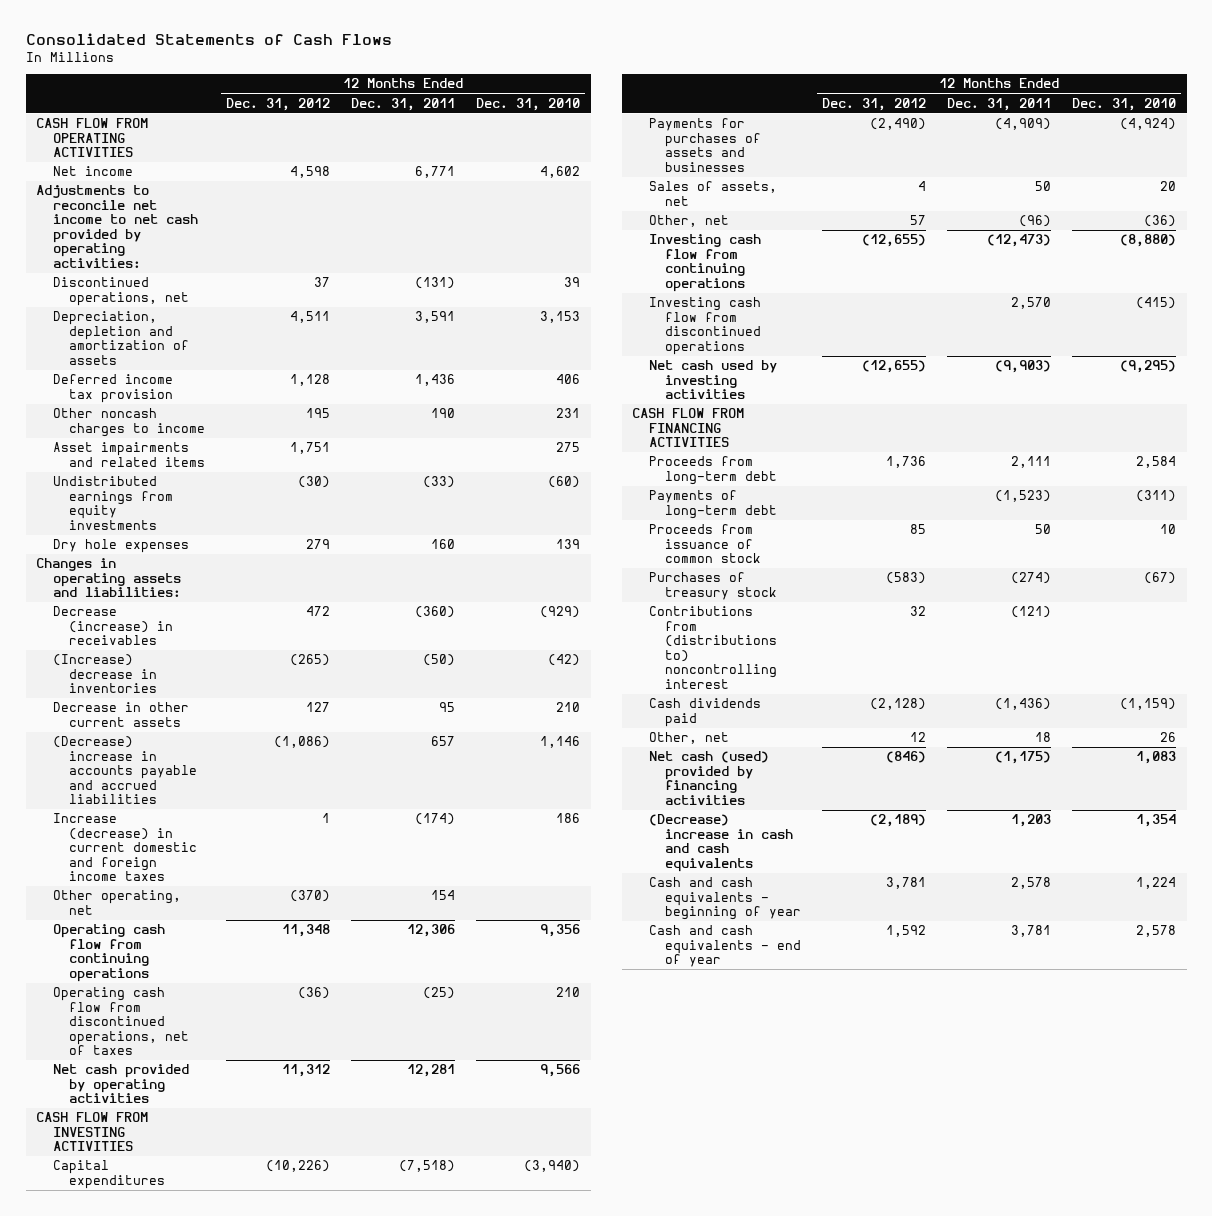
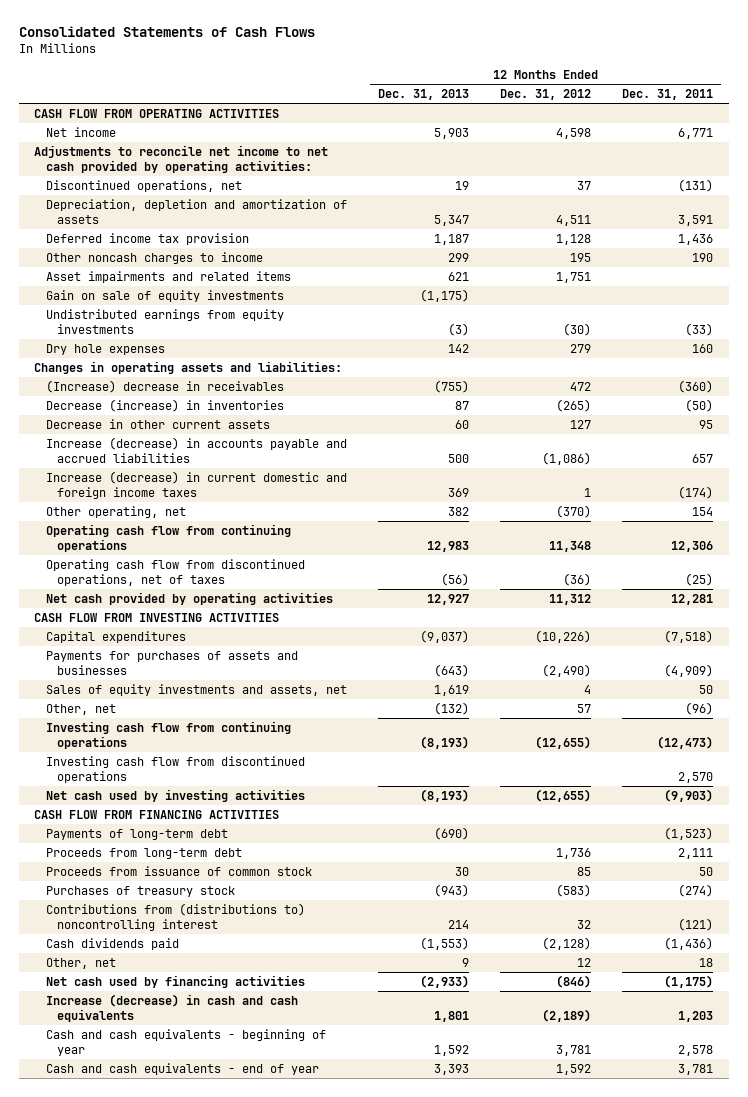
- | 12 Months Ended Dec. 31, 2012 | 12 Months Ended Dec. 31, 2011 | 12 Months Ended Dec. 31, 2010
+ | 12 Months Ended Dec. 31, 2013 | 12 Months Ended Dec. 31, 2012 | 12 Months Ended Dec. 31, 2011
+ Gain on sale of equity investments | (1,175) | |
- Decrease (increase) in receivables | 472 | (360) | (929)
- (Increase) decrease in inventories | (265) | (50) | (42)
+ (Increase) decrease in receivables | (755) | 472 | (360)
+ Decrease (increase) in inventories | 87 | (265) | (50)
- (Decrease) increase in accounts payable and accrued liabilities | (1,086) | 657 | 1,146
+ Increase (decrease) in accounts payable and accrued liabilities | 500 | (1,086) | 657
- Sales of assets, net | 4 | 50 | 20
+ Sales of equity investments and assets, net | 1,619 | 4 | 50
moved down: Proceeds from long-term debt | | 1,736 | 2,111
- Net cash (used) provided by financing activities | (846) | (1,175) | 1,083
- (Decrease) increase in cash and cash equivalents | (2,189) | 1,203 | 1,354
+ Net cash used by financing activities | (2,933) | (846) | (1,175)
+ Increase (decrease) in cash and cash equivalents | 1,801 | (2,189) | 1,203

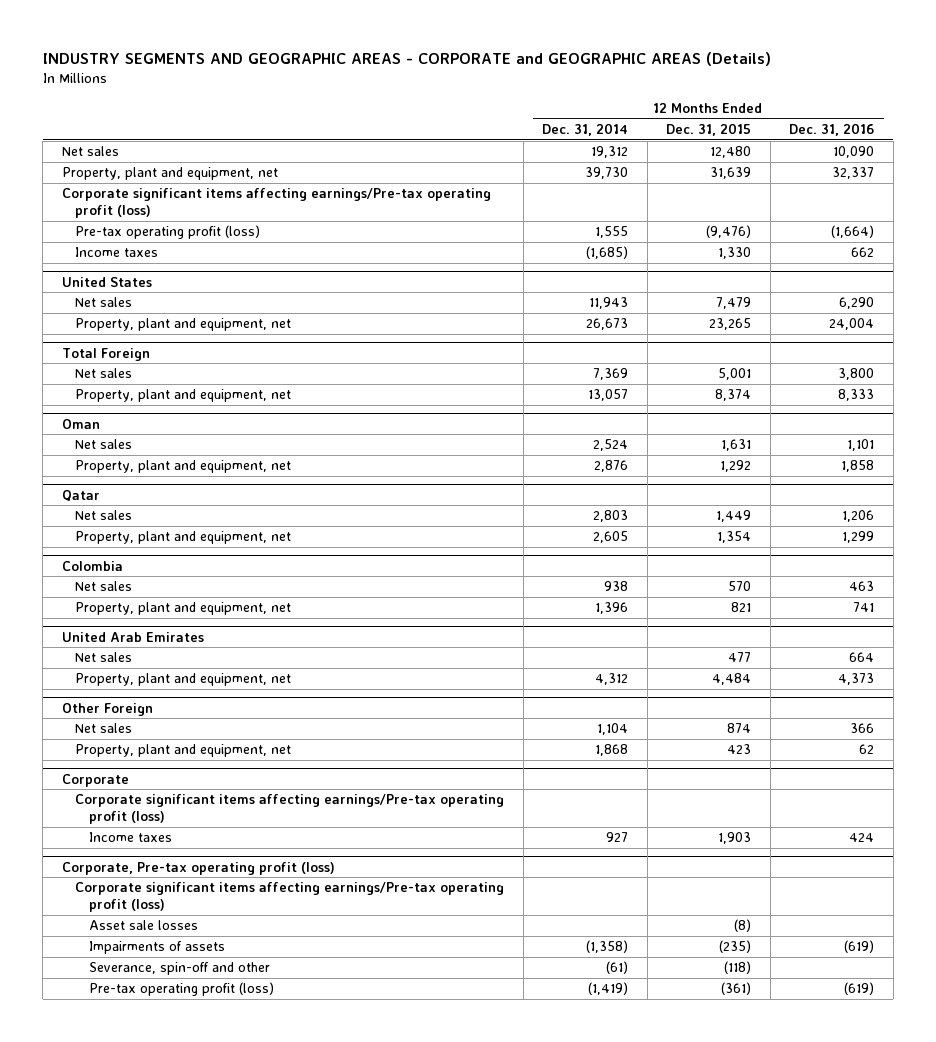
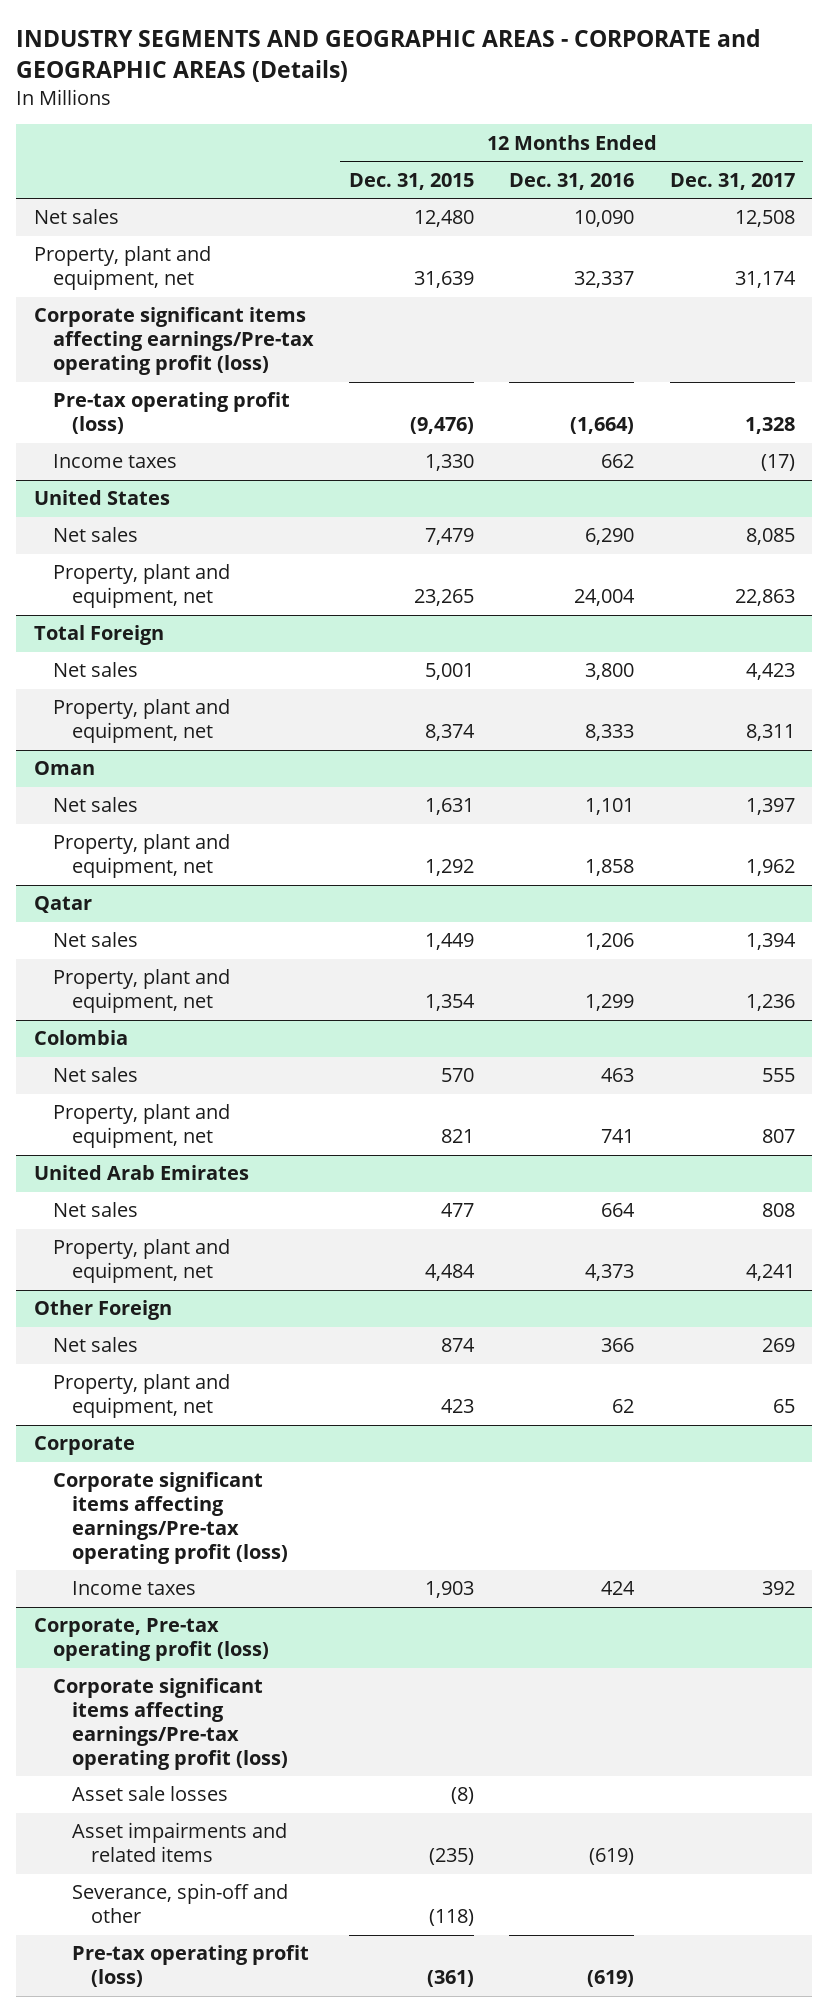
- | 12 Months Ended Dec. 31, 2014 | 12 Months Ended Dec. 31, 2015 | 12 Months Ended Dec. 31, 2016
+ | 12 Months Ended Dec. 31, 2015 | 12 Months Ended Dec. 31, 2016 | 12 Months Ended Dec. 31, 2017
@ Corporate, Pre-tax operating profit (loss)
- Impairments of assets | (1,358) | (235) | (619)
+ Asset impairments and related items | (235) | (619) |

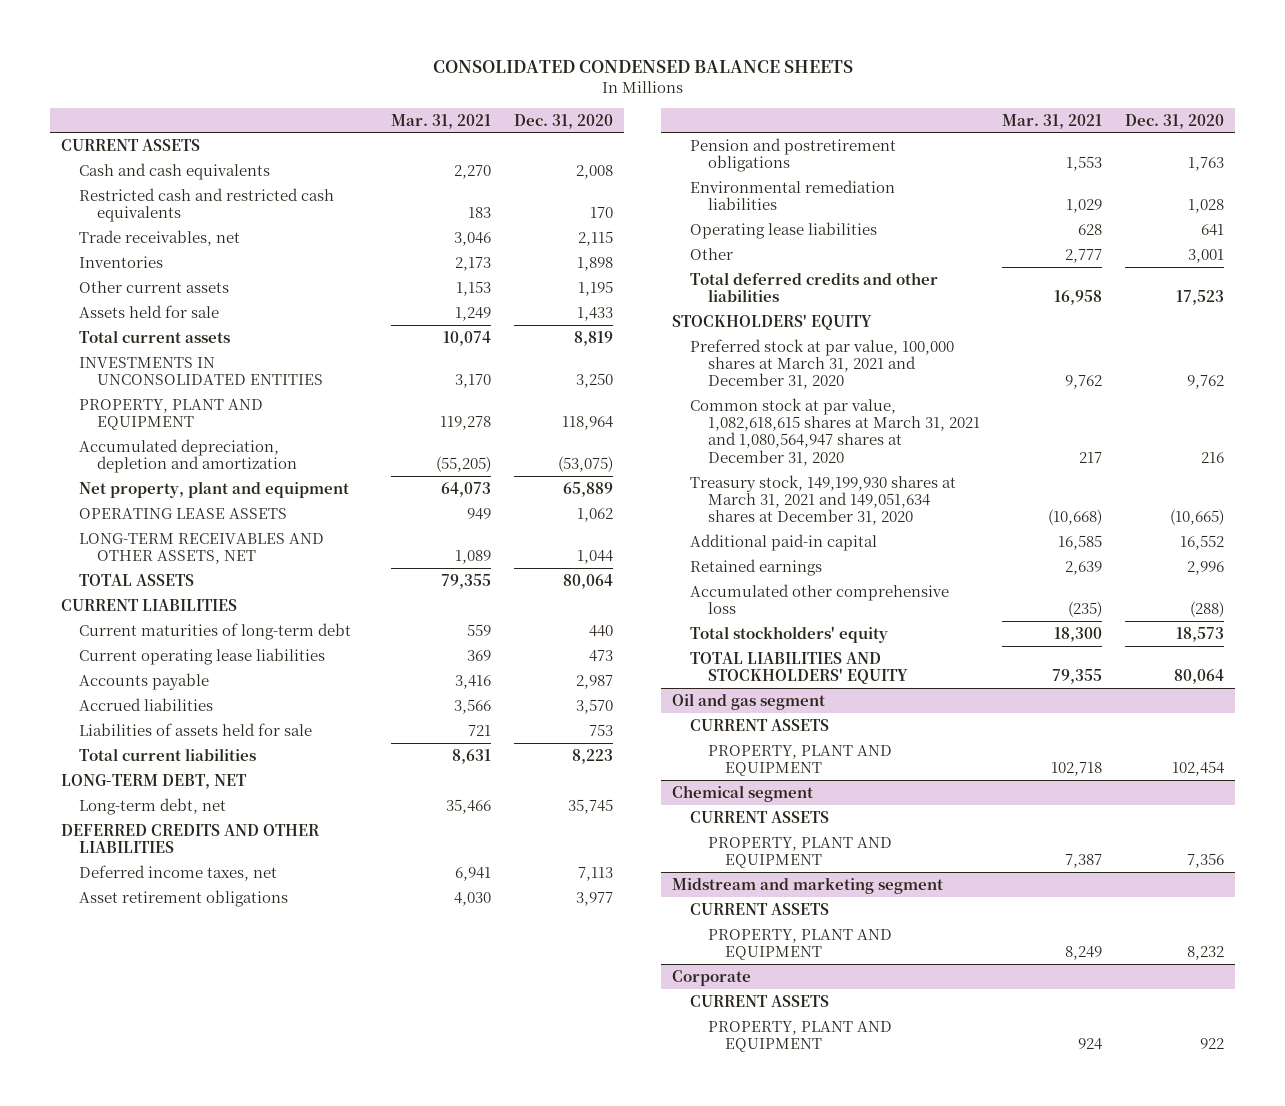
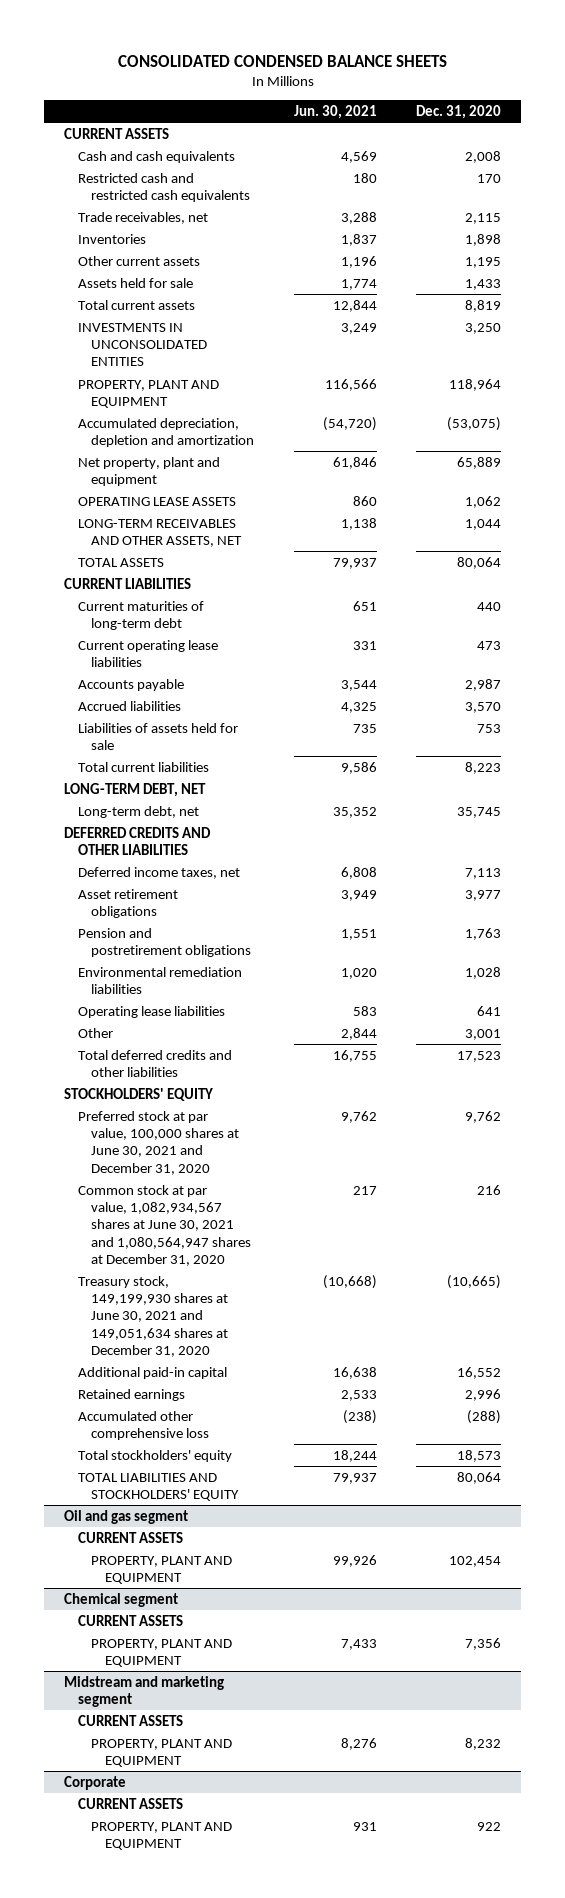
- | Mar. 31, 2021 | Dec. 31, 2020
+ | Jun. 30, 2021 | Dec. 31, 2020
- Preferred stock at par value, 100,000 shares at March 31, 2021 and December 31, 2020 | 9,762 | 9,762
- Common stock at par value, 1,082,618,615 shares at March 31, 2021 and 1,080,564,947 shares at December 31, 2020 | 217 | 216
- Treasury stock, 149,199,930 shares at March 31, 2021 and 149,051,634 shares at December 31, 2020 | (10,668) | (10,665)
+ Preferred stock at par value, 100,000 shares at June 30, 2021 and December 31, 2020 | 9,762 | 9,762
+ Common stock at par value, 1,082,934,567 shares at June 30, 2021 and 1,080,564,947 shares at December 31, 2020 | 217 | 216
+ Treasury stock, 149,199,930 shares at June 30, 2021 and 149,051,634 shares at December 31, 2020 | (10,668) | (10,665)

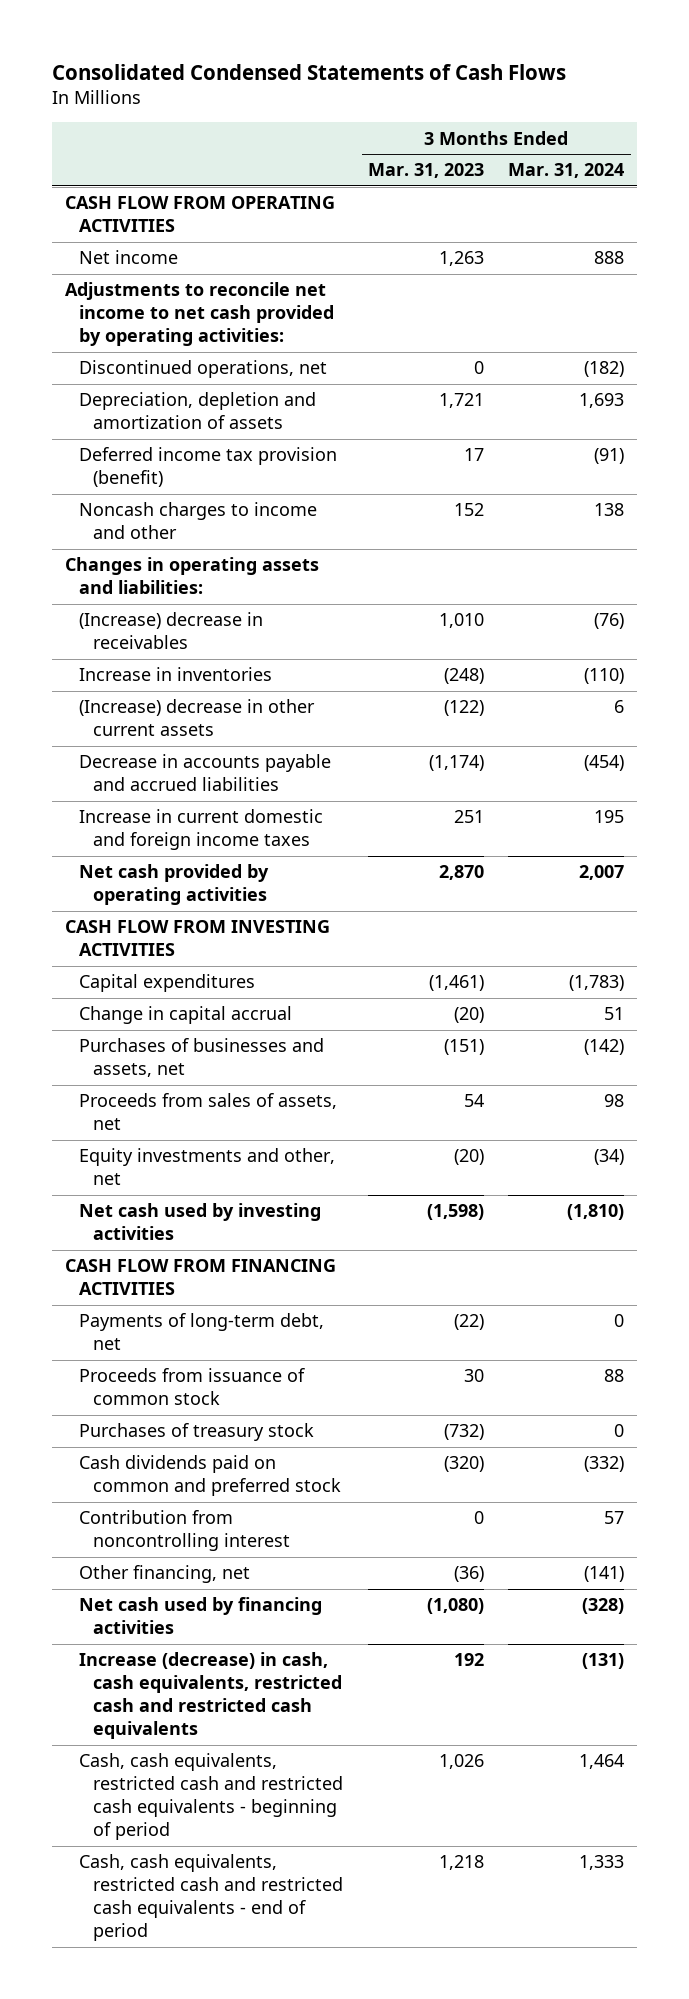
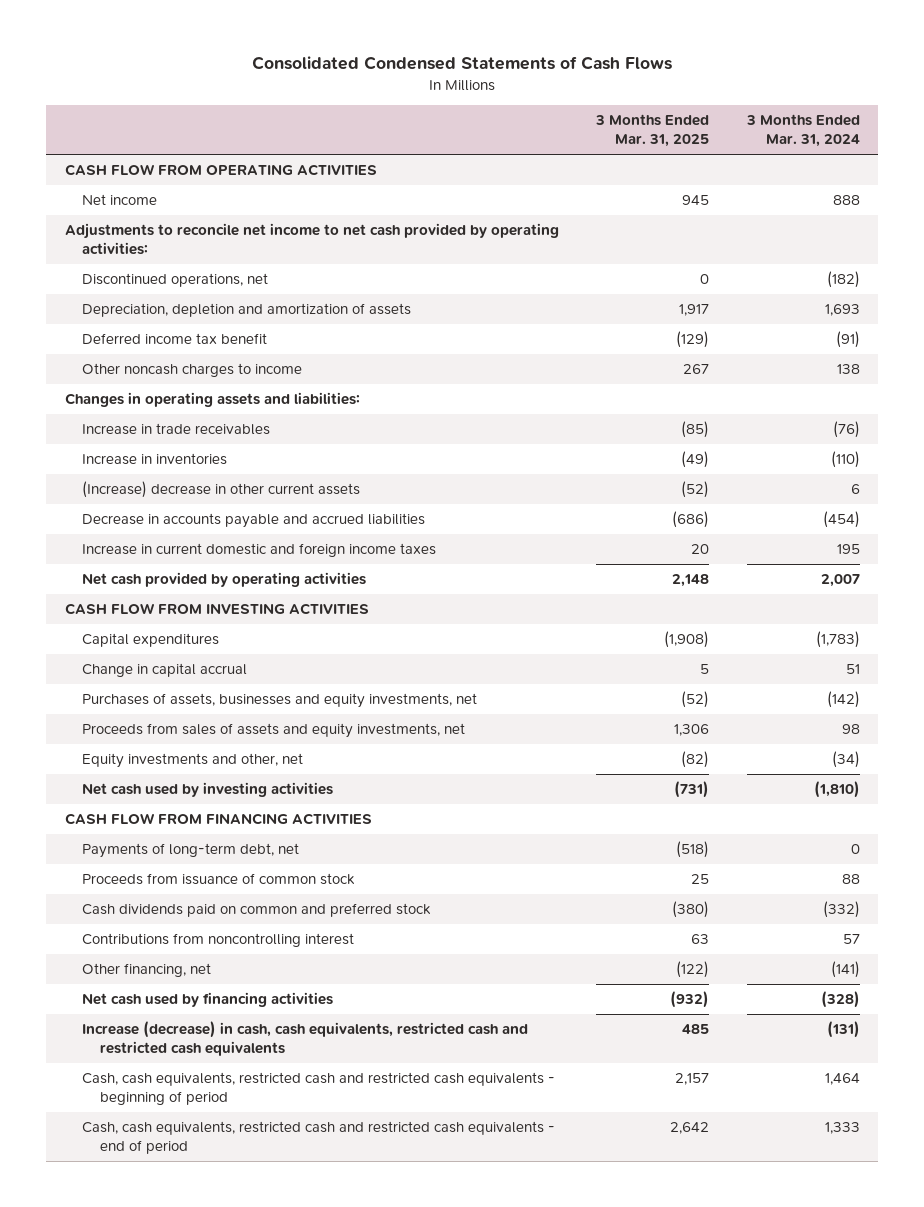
- | 3 Months Ended Mar. 31, 2023 | 3 Months Ended Mar. 31, 2024
+ | 3 Months Ended Mar. 31, 2025 | 3 Months Ended Mar. 31, 2024
- Deferred income tax provision (benefit) | 17 | (91)
- Noncash charges to income and other | 152 | 138
+ Deferred income tax benefit | (129) | (91)
+ Other noncash charges to income | 267 | 138
- (Increase) decrease in receivables | 1,010 | (76)
+ Increase in trade receivables | (85) | (76)
- Purchases of businesses and assets, net | (151) | (142)
- Proceeds from sales of assets, net | 54 | 98
+ Purchases of assets, businesses and equity investments, net | (52) | (142)
+ Proceeds from sales of assets and equity investments, net | 1,306 | 98
- Purchases of treasury stock | (732) | 0
- Contribution from noncontrolling interest | 0 | 57
+ Contributions from noncontrolling interest | 63 | 57

